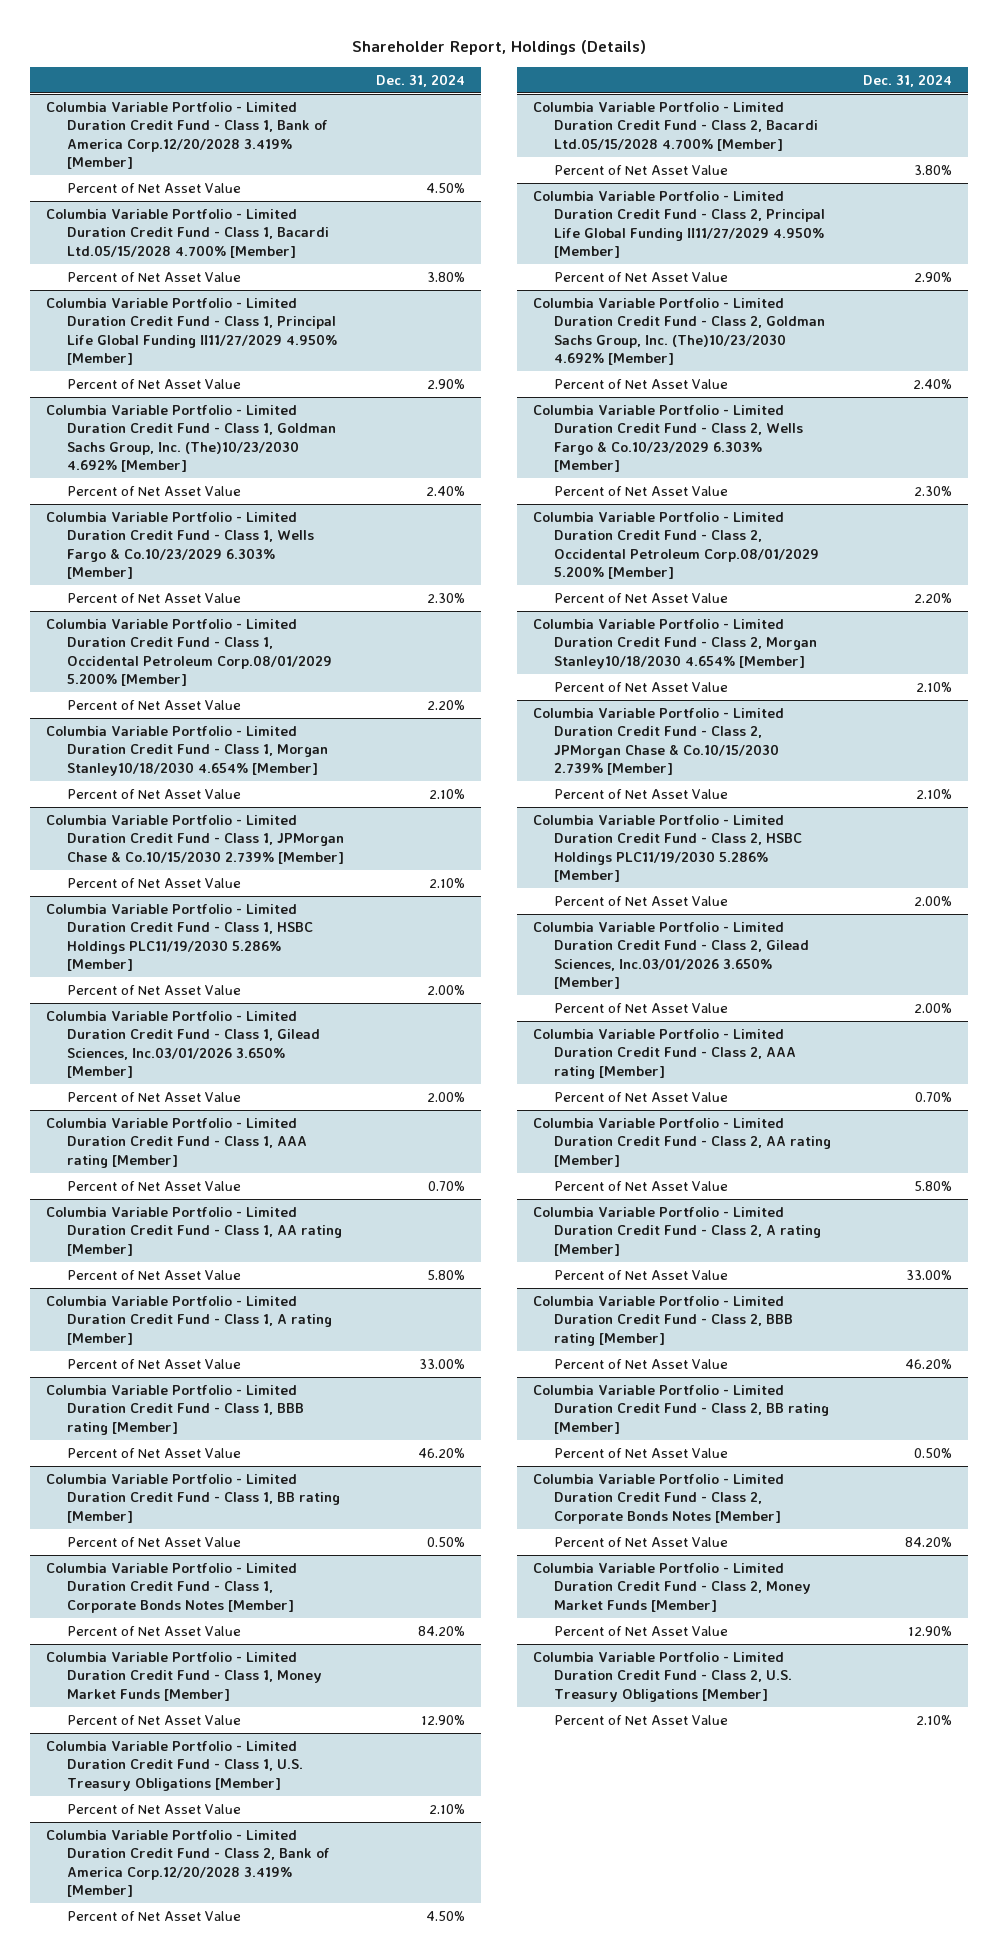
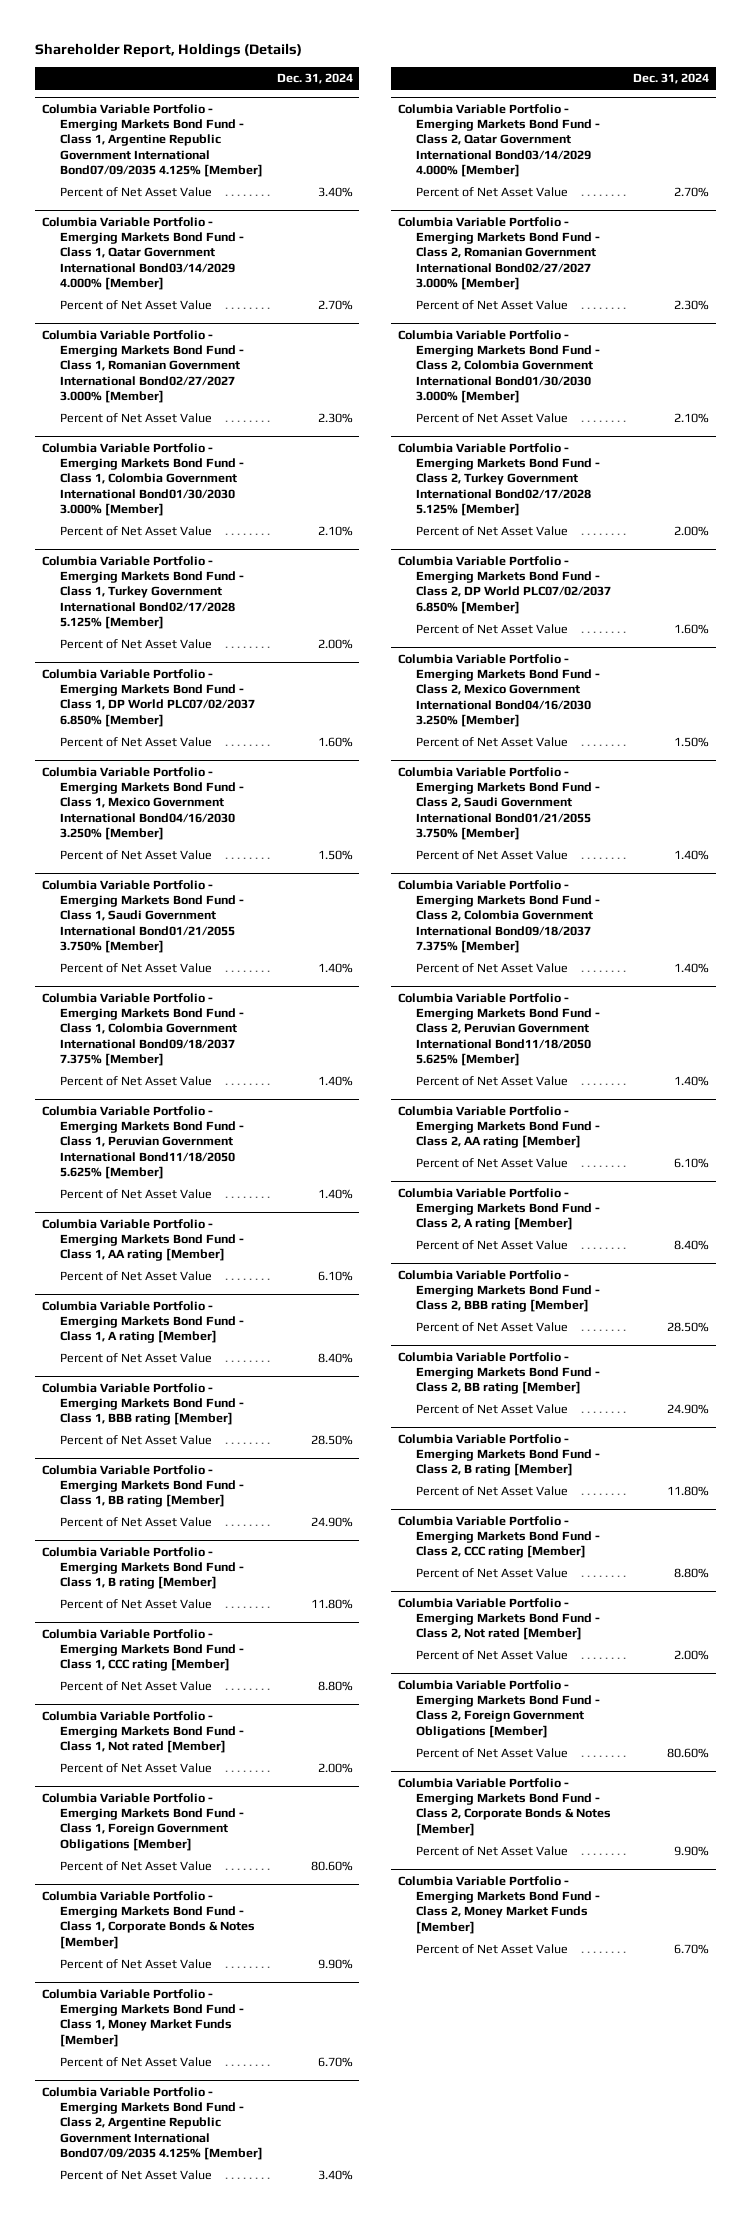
- Columbia Variable Portfolio - Limited Duration Credit Fund - Class 1, Bank of America Corp.12/20/2028 3.419% [Member]
- Percent of Net Asset Value | 4.50%
- Columbia Variable Portfolio - Limited Duration Credit Fund - Class 1, Bacardi Ltd.05/15/2028 4.700% [Member]
- Percent of Net Asset Value | 3.80%
- Columbia Variable Portfolio - Limited Duration Credit Fund - Class 1, Principal Life Global Funding II11/27/2029 4.950% [Member]
- Percent of Net Asset Value | 2.90%
- Columbia Variable Portfolio - Limited Duration Credit Fund - Class 1, Goldman Sachs Group, Inc. (The)10/23/2030 4.692% [Member]
- Percent of Net Asset Value | 2.40%
- Columbia Variable Portfolio - Limited Duration Credit Fund - Class 1, Wells Fargo & Co.10/23/2029 6.303% [Member]
+ Columbia Variable Portfolio - Emerging Markets Bond Fund - Class 1, Argentine Republic Government International Bond07/09/2035 4.125% [Member]
+ Percent of Net Asset Value | 3.40%
+ Columbia Variable Portfolio - Emerging Markets Bond Fund - Class 1, Qatar Government International Bond03/14/2029 4.000% [Member]
+ Percent of Net Asset Value | 2.70%
+ Columbia Variable Portfolio - Emerging Markets Bond Fund - Class 1, Romanian Government International Bond02/27/2027 3.000% [Member]
- Columbia Variable Portfolio - Limited Duration Credit Fund - Class 1, Occidental Petroleum Corp.08/01/2029 5.200% [Member]
- Percent of Net Asset Value | 2.20%
- Columbia Variable Portfolio - Limited Duration Credit Fund - Class 1, Morgan Stanley10/18/2030 4.654% [Member]
- Percent of Net Asset Value | 2.10%
- Columbia Variable Portfolio - Limited Duration Credit Fund - Class 1, JPMorgan Chase & Co.10/15/2030 2.739% [Member]
+ Columbia Variable Portfolio - Emerging Markets Bond Fund - Class 1, Colombia Government International Bond01/30/2030 3.000% [Member]
- Columbia Variable Portfolio - Limited Duration Credit Fund - Class 1, HSBC Holdings PLC11/19/2030 5.286% [Member]
+ Columbia Variable Portfolio - Emerging Markets Bond Fund - Class 1, Turkey Government International Bond02/17/2028 5.125% [Member]
- Columbia Variable Portfolio - Limited Duration Credit Fund - Class 1, Gilead Sciences, Inc.03/01/2026 3.650% [Member]
+ Columbia Variable Portfolio - Emerging Markets Bond Fund - Class 1, DP World PLC07/02/2037 6.850% [Member]
+ Percent of Net Asset Value | 1.60%
+ Columbia Variable Portfolio - Emerging Markets Bond Fund - Class 1, Mexico Government International Bond04/16/2030 3.250% [Member]
+ Percent of Net Asset Value | 1.50%
+ Columbia Variable Portfolio - Emerging Markets Bond Fund - Class 1, Saudi Government International Bond01/21/2055 3.750% [Member]
+ Percent of Net Asset Value | 1.40%
+ Columbia Variable Portfolio - Emerging Markets Bond Fund - Class 1, Colombia Government International Bond09/18/2037 7.375% [Member]
+ Percent of Net Asset Value | 1.40%
+ Columbia Variable Portfolio - Emerging Markets Bond Fund - Class 1, Peruvian Government International Bond11/18/2050 5.625% [Member]
+ Percent of Net Asset Value | 1.40%
+ Columbia Variable Portfolio - Emerging Markets Bond Fund - Class 1, AA rating [Member]
+ Percent of Net Asset Value | 6.10%
+ Columbia Variable Portfolio - Emerging Markets Bond Fund - Class 1, A rating [Member]
+ Percent of Net Asset Value | 8.40%
+ Columbia Variable Portfolio - Emerging Markets Bond Fund - Class 1, BBB rating [Member]
+ Percent of Net Asset Value | 28.50%
+ Columbia Variable Portfolio - Emerging Markets Bond Fund - Class 1, BB rating [Member]
+ Percent of Net Asset Value | 24.90%
+ Columbia Variable Portfolio - Emerging Markets Bond Fund - Class 1, B rating [Member]
+ Percent of Net Asset Value | 11.80%
+ Columbia Variable Portfolio - Emerging Markets Bond Fund - Class 1, CCC rating [Member]
+ Percent of Net Asset Value | 8.80%
+ Columbia Variable Portfolio - Emerging Markets Bond Fund - Class 1, Not rated [Member]
- Columbia Variable Portfolio - Limited Duration Credit Fund - Class 1, AAA rating [Member]
- Percent of Net Asset Value | 0.70%
- Columbia Variable Portfolio - Limited Duration Credit Fund - Class 1, AA rating [Member]
- Percent of Net Asset Value | 5.80%
- Columbia Variable Portfolio - Limited Duration Credit Fund - Class 1, A rating [Member]
- Percent of Net Asset Value | 33.00%
- Columbia Variable Portfolio - Limited Duration Credit Fund - Class 1, BBB rating [Member]
- Percent of Net Asset Value | 46.20%
- Columbia Variable Portfolio - Limited Duration Credit Fund - Class 1, BB rating [Member]
- Percent of Net Asset Value | 0.50%
- Columbia Variable Portfolio - Limited Duration Credit Fund - Class 1, Corporate Bonds Notes [Member]
- Percent of Net Asset Value | 84.20%
- Columbia Variable Portfolio - Limited Duration Credit Fund - Class 1, Money Market Funds [Member]
- Percent of Net Asset Value | 12.90%
- Columbia Variable Portfolio - Limited Duration Credit Fund - Class 1, U.S. Treasury Obligations [Member]
- Percent of Net Asset Value | 2.10%
- Columbia Variable Portfolio - Limited Duration Credit Fund - Class 2, Bank of America Corp.12/20/2028 3.419% [Member]
- Percent of Net Asset Value | 4.50%
- Columbia Variable Portfolio - Limited Duration Credit Fund - Class 2, Bacardi Ltd.05/15/2028 4.700% [Member]
- Percent of Net Asset Value | 3.80%
- Columbia Variable Portfolio - Limited Duration Credit Fund - Class 2, Principal Life Global Funding II11/27/2029 4.950% [Member]
- Percent of Net Asset Value | 2.90%
- Columbia Variable Portfolio - Limited Duration Credit Fund - Class 2, Goldman Sachs Group, Inc. (The)10/23/2030 4.692% [Member]
- Percent of Net Asset Value | 2.40%
- Columbia Variable Portfolio - Limited Duration Credit Fund - Class 2, Wells Fargo & Co.10/23/2029 6.303% [Member]
+ Columbia Variable Portfolio - Emerging Markets Bond Fund - Class 1, Foreign Government Obligations [Member]
+ Percent of Net Asset Value | 80.60%
+ Columbia Variable Portfolio - Emerging Markets Bond Fund - Class 1, Corporate Bonds & Notes [Member]
+ Percent of Net Asset Value | 9.90%
+ Columbia Variable Portfolio - Emerging Markets Bond Fund - Class 1, Money Market Funds [Member]
+ Percent of Net Asset Value | 6.70%
+ Columbia Variable Portfolio - Emerging Markets Bond Fund - Class 2, Argentine Republic Government International Bond07/09/2035 4.125% [Member]
+ Percent of Net Asset Value | 3.40%
+ Columbia Variable Portfolio - Emerging Markets Bond Fund - Class 2, Qatar Government International Bond03/14/2029 4.000% [Member]
+ Percent of Net Asset Value | 2.70%
+ Columbia Variable Portfolio - Emerging Markets Bond Fund - Class 2, Romanian Government International Bond02/27/2027 3.000% [Member]
- Columbia Variable Portfolio - Limited Duration Credit Fund - Class 2, Occidental Petroleum Corp.08/01/2029 5.200% [Member]
- Percent of Net Asset Value | 2.20%
- Columbia Variable Portfolio - Limited Duration Credit Fund - Class 2, Morgan Stanley10/18/2030 4.654% [Member]
- Percent of Net Asset Value | 2.10%
- Columbia Variable Portfolio - Limited Duration Credit Fund - Class 2, JPMorgan Chase & Co.10/15/2030 2.739% [Member]
+ Columbia Variable Portfolio - Emerging Markets Bond Fund - Class 2, Colombia Government International Bond01/30/2030 3.000% [Member]
- Columbia Variable Portfolio - Limited Duration Credit Fund - Class 2, HSBC Holdings PLC11/19/2030 5.286% [Member]
+ Columbia Variable Portfolio - Emerging Markets Bond Fund - Class 2, Turkey Government International Bond02/17/2028 5.125% [Member]
- Columbia Variable Portfolio - Limited Duration Credit Fund - Class 2, Gilead Sciences, Inc.03/01/2026 3.650% [Member]
+ Columbia Variable Portfolio - Emerging Markets Bond Fund - Class 2, DP World PLC07/02/2037 6.850% [Member]
+ Percent of Net Asset Value | 1.60%
+ Columbia Variable Portfolio - Emerging Markets Bond Fund - Class 2, Mexico Government International Bond04/16/2030 3.250% [Member]
+ Percent of Net Asset Value | 1.50%
+ Columbia Variable Portfolio - Emerging Markets Bond Fund - Class 2, Saudi Government International Bond01/21/2055 3.750% [Member]
+ Percent of Net Asset Value | 1.40%
+ Columbia Variable Portfolio - Emerging Markets Bond Fund - Class 2, Colombia Government International Bond09/18/2037 7.375% [Member]
+ Percent of Net Asset Value | 1.40%
+ Columbia Variable Portfolio - Emerging Markets Bond Fund - Class 2, Peruvian Government International Bond11/18/2050 5.625% [Member]
+ Percent of Net Asset Value | 1.40%
+ Columbia Variable Portfolio - Emerging Markets Bond Fund - Class 2, AA rating [Member]
+ Percent of Net Asset Value | 6.10%
+ Columbia Variable Portfolio - Emerging Markets Bond Fund - Class 2, A rating [Member]
+ Percent of Net Asset Value | 8.40%
+ Columbia Variable Portfolio - Emerging Markets Bond Fund - Class 2, BBB rating [Member]
+ Percent of Net Asset Value | 28.50%
+ Columbia Variable Portfolio - Emerging Markets Bond Fund - Class 2, BB rating [Member]
+ Percent of Net Asset Value | 24.90%
+ Columbia Variable Portfolio - Emerging Markets Bond Fund - Class 2, B rating [Member]
+ Percent of Net Asset Value | 11.80%
+ Columbia Variable Portfolio - Emerging Markets Bond Fund - Class 2, CCC rating [Member]
+ Percent of Net Asset Value | 8.80%
+ Columbia Variable Portfolio - Emerging Markets Bond Fund - Class 2, Not rated [Member]
- Columbia Variable Portfolio - Limited Duration Credit Fund - Class 2, AAA rating [Member]
- Percent of Net Asset Value | 0.70%
- Columbia Variable Portfolio - Limited Duration Credit Fund - Class 2, AA rating [Member]
- Percent of Net Asset Value | 5.80%
- Columbia Variable Portfolio - Limited Duration Credit Fund - Class 2, A rating [Member]
- Percent of Net Asset Value | 33.00%
- Columbia Variable Portfolio - Limited Duration Credit Fund - Class 2, BBB rating [Member]
- Percent of Net Asset Value | 46.20%
- Columbia Variable Portfolio - Limited Duration Credit Fund - Class 2, BB rating [Member]
- Percent of Net Asset Value | 0.50%
- Columbia Variable Portfolio - Limited Duration Credit Fund - Class 2, Corporate Bonds Notes [Member]
- Percent of Net Asset Value | 84.20%
- Columbia Variable Portfolio - Limited Duration Credit Fund - Class 2, Money Market Funds [Member]
- Percent of Net Asset Value | 12.90%
- Columbia Variable Portfolio - Limited Duration Credit Fund - Class 2, U.S. Treasury Obligations [Member]
- Percent of Net Asset Value | 2.10%
+ Columbia Variable Portfolio - Emerging Markets Bond Fund - Class 2, Foreign Government Obligations [Member]
+ Percent of Net Asset Value | 80.60%
+ Columbia Variable Portfolio - Emerging Markets Bond Fund - Class 2, Corporate Bonds & Notes [Member]
+ Percent of Net Asset Value | 9.90%
+ Columbia Variable Portfolio - Emerging Markets Bond Fund - Class 2, Money Market Funds [Member]
+ Percent of Net Asset Value | 6.70%

